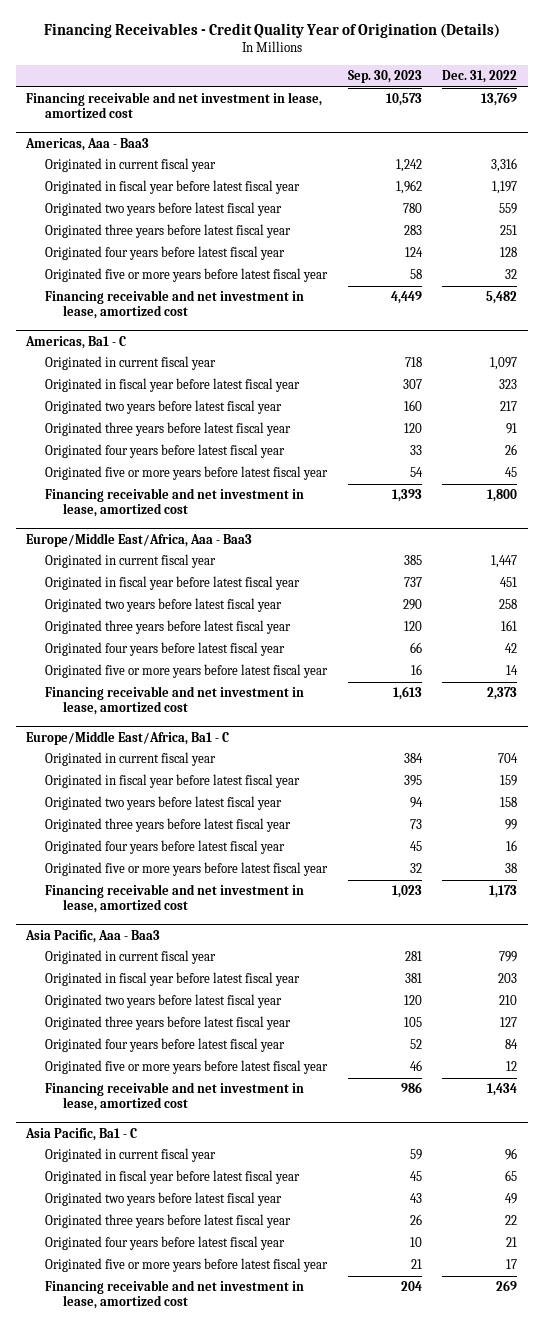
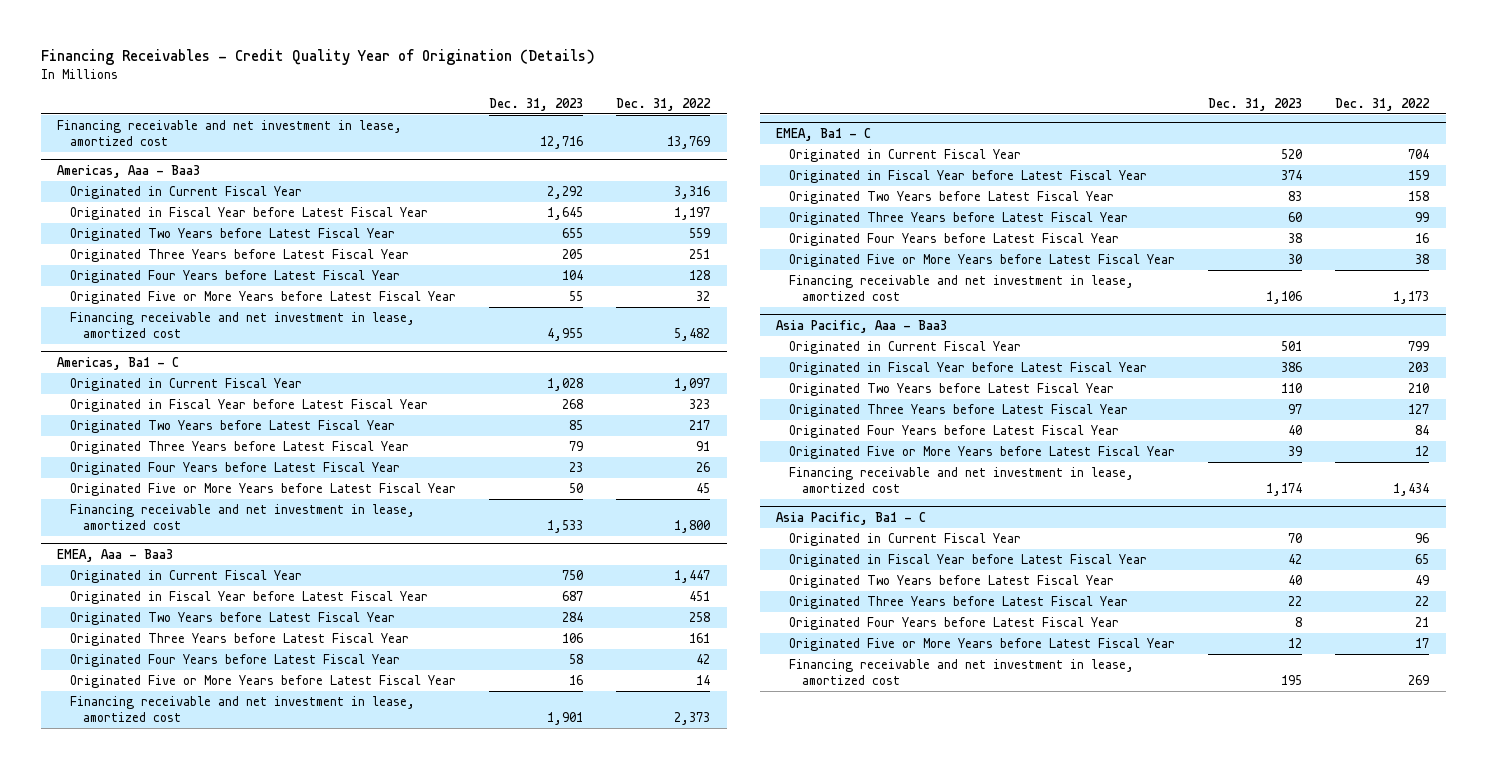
- | Sep. 30, 2023 | Dec. 31, 2022
+ | Dec. 31, 2023 | Dec. 31, 2022
@ Americas, Aaa - Baa3
- Originated in current fiscal year | 1,242 | 3,316
- Originated in fiscal year before latest fiscal year | 1,962 | 1,197
- Originated two years before latest fiscal year | 780 | 559
- Originated three years before latest fiscal year | 283 | 251
- Originated four years before latest fiscal year | 124 | 128
- Originated five or more years before latest fiscal year | 58 | 32
+ Originated in Current Fiscal Year | 2,292 | 3,316
+ Originated in Fiscal Year before Latest Fiscal Year | 1,645 | 1,197
+ Originated Two Years before Latest Fiscal Year | 655 | 559
+ Originated Three Years before Latest Fiscal Year | 205 | 251
+ Originated Four Years before Latest Fiscal Year | 104 | 128
+ Originated Five or More Years before Latest Fiscal Year | 55 | 32
@ Americas, Ba1 - C
- Originated in current fiscal year | 718 | 1,097
- Originated in fiscal year before latest fiscal year | 307 | 323
- Originated two years before latest fiscal year | 160 | 217
- Originated three years before latest fiscal year | 120 | 91
- Originated four years before latest fiscal year | 33 | 26
- Originated five or more years before latest fiscal year | 54 | 45
+ Originated in Current Fiscal Year | 1,028 | 1,097
+ Originated in Fiscal Year before Latest Fiscal Year | 268 | 323
+ Originated Two Years before Latest Fiscal Year | 85 | 217
+ Originated Three Years before Latest Fiscal Year | 79 | 91
+ Originated Four Years before Latest Fiscal Year | 23 | 26
+ Originated Five or More Years before Latest Fiscal Year | 50 | 45
- Europe/Middle East/Africa, Aaa - Baa3
- Originated in current fiscal year | 385 | 1,447
- Originated in fiscal year before latest fiscal year | 737 | 451
- Originated two years before latest fiscal year | 290 | 258
- Originated three years before latest fiscal year | 120 | 161
- Originated four years before latest fiscal year | 66 | 42
- Originated five or more years before latest fiscal year | 16 | 14
+ EMEA, Aaa - Baa3
+ Originated in Current Fiscal Year | 750 | 1,447
+ Originated in Fiscal Year before Latest Fiscal Year | 687 | 451
+ Originated Two Years before Latest Fiscal Year | 284 | 258
+ Originated Three Years before Latest Fiscal Year | 106 | 161
+ Originated Four Years before Latest Fiscal Year | 58 | 42
+ Originated Five or More Years before Latest Fiscal Year | 16 | 14
- Europe/Middle East/Africa, Ba1 - C
- Originated in current fiscal year | 384 | 704
- Originated in fiscal year before latest fiscal year | 395 | 159
- Originated two years before latest fiscal year | 94 | 158
- Originated three years before latest fiscal year | 73 | 99
- Originated four years before latest fiscal year | 45 | 16
- Originated five or more years before latest fiscal year | 32 | 38
+ EMEA, Ba1 - C
+ Originated in Current Fiscal Year | 520 | 704
+ Originated in Fiscal Year before Latest Fiscal Year | 374 | 159
+ Originated Two Years before Latest Fiscal Year | 83 | 158
+ Originated Three Years before Latest Fiscal Year | 60 | 99
+ Originated Four Years before Latest Fiscal Year | 38 | 16
+ Originated Five or More Years before Latest Fiscal Year | 30 | 38
@ Asia Pacific, Aaa - Baa3
- Originated in current fiscal year | 281 | 799
- Originated in fiscal year before latest fiscal year | 381 | 203
- Originated two years before latest fiscal year | 120 | 210
- Originated three years before latest fiscal year | 105 | 127
- Originated four years before latest fiscal year | 52 | 84
- Originated five or more years before latest fiscal year | 46 | 12
+ Originated in Current Fiscal Year | 501 | 799
+ Originated in Fiscal Year before Latest Fiscal Year | 386 | 203
+ Originated Two Years before Latest Fiscal Year | 110 | 210
+ Originated Three Years before Latest Fiscal Year | 97 | 127
+ Originated Four Years before Latest Fiscal Year | 40 | 84
+ Originated Five or More Years before Latest Fiscal Year | 39 | 12
@ Asia Pacific, Ba1 - C
- Originated in current fiscal year | 59 | 96
- Originated in fiscal year before latest fiscal year | 45 | 65
- Originated two years before latest fiscal year | 43 | 49
- Originated three years before latest fiscal year | 26 | 22
- Originated four years before latest fiscal year | 10 | 21
- Originated five or more years before latest fiscal year | 21 | 17
+ Originated in Current Fiscal Year | 70 | 96
+ Originated in Fiscal Year before Latest Fiscal Year | 42 | 65
+ Originated Two Years before Latest Fiscal Year | 40 | 49
+ Originated Three Years before Latest Fiscal Year | 22 | 22
+ Originated Four Years before Latest Fiscal Year | 8 | 21
+ Originated Five or More Years before Latest Fiscal Year | 12 | 17

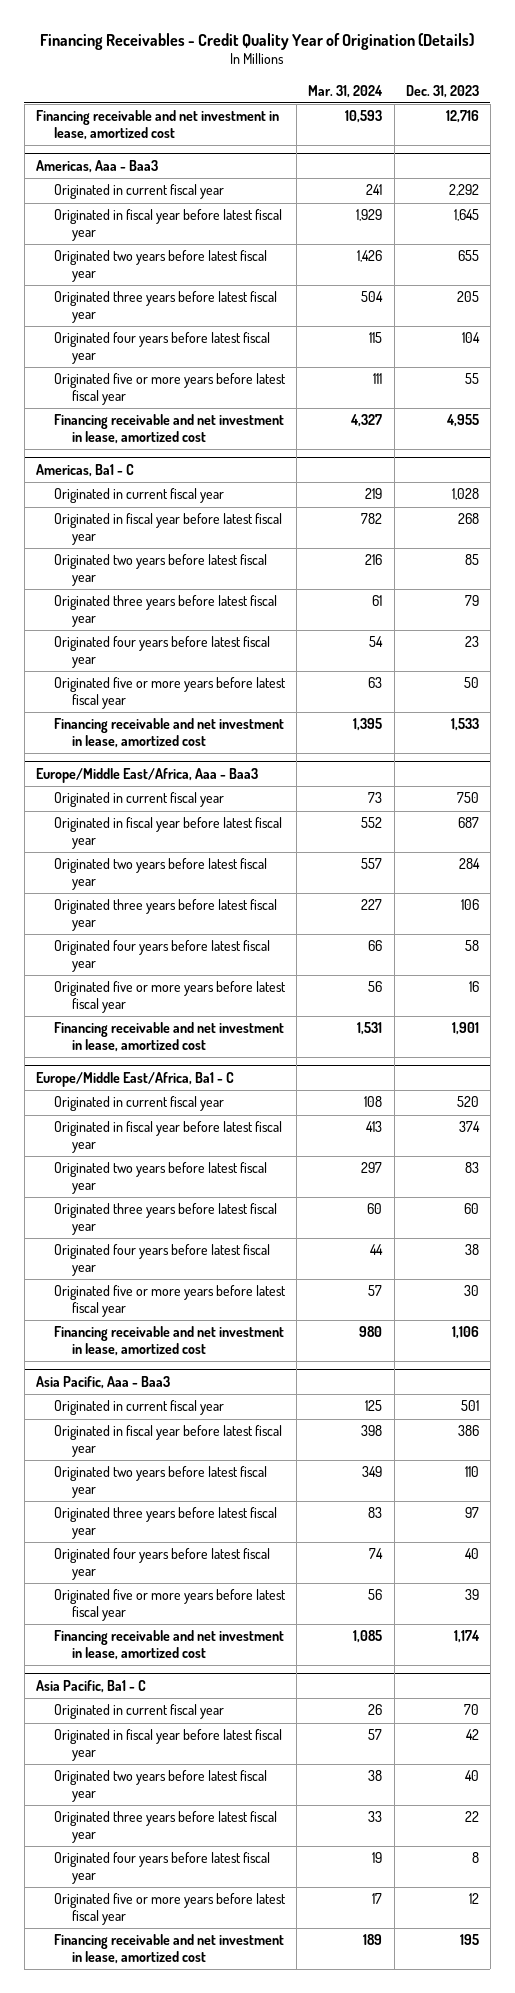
- | Dec. 31, 2023 | Dec. 31, 2022
+ | Mar. 31, 2024 | Dec. 31, 2023
@ Americas, Aaa - Baa3
- Originated in Current Fiscal Year | 2,292 | 3,316
- Originated in Fiscal Year before Latest Fiscal Year | 1,645 | 1,197
- Originated Two Years before Latest Fiscal Year | 655 | 559
- Originated Three Years before Latest Fiscal Year | 205 | 251
- Originated Four Years before Latest Fiscal Year | 104 | 128
- Originated Five or More Years before Latest Fiscal Year | 55 | 32
+ Originated in current fiscal year | 241 | 2,292
+ Originated in fiscal year before latest fiscal year | 1,929 | 1,645
+ Originated two years before latest fiscal year | 1,426 | 655
+ Originated three years before latest fiscal year | 504 | 205
+ Originated four years before latest fiscal year | 115 | 104
+ Originated five or more years before latest fiscal year | 111 | 55
@ Americas, Ba1 - C
- Originated in Current Fiscal Year | 1,028 | 1,097
- Originated in Fiscal Year before Latest Fiscal Year | 268 | 323
- Originated Two Years before Latest Fiscal Year | 85 | 217
- Originated Three Years before Latest Fiscal Year | 79 | 91
- Originated Four Years before Latest Fiscal Year | 23 | 26
- Originated Five or More Years before Latest Fiscal Year | 50 | 45
+ Originated in current fiscal year | 219 | 1,028
+ Originated in fiscal year before latest fiscal year | 782 | 268
+ Originated two years before latest fiscal year | 216 | 85
+ Originated three years before latest fiscal year | 61 | 79
+ Originated four years before latest fiscal year | 54 | 23
+ Originated five or more years before latest fiscal year | 63 | 50
- EMEA, Aaa - Baa3
- Originated in Current Fiscal Year | 750 | 1,447
- Originated in Fiscal Year before Latest Fiscal Year | 687 | 451
- Originated Two Years before Latest Fiscal Year | 284 | 258
- Originated Three Years before Latest Fiscal Year | 106 | 161
- Originated Four Years before Latest Fiscal Year | 58 | 42
- Originated Five or More Years before Latest Fiscal Year | 16 | 14
+ Europe/Middle East/Africa, Aaa - Baa3
+ Originated in current fiscal year | 73 | 750
+ Originated in fiscal year before latest fiscal year | 552 | 687
+ Originated two years before latest fiscal year | 557 | 284
+ Originated three years before latest fiscal year | 227 | 106
+ Originated four years before latest fiscal year | 66 | 58
+ Originated five or more years before latest fiscal year | 56 | 16
- EMEA, Ba1 - C
- Originated in Current Fiscal Year | 520 | 704
- Originated in Fiscal Year before Latest Fiscal Year | 374 | 159
- Originated Two Years before Latest Fiscal Year | 83 | 158
- Originated Three Years before Latest Fiscal Year | 60 | 99
- Originated Four Years before Latest Fiscal Year | 38 | 16
- Originated Five or More Years before Latest Fiscal Year | 30 | 38
+ Europe/Middle East/Africa, Ba1 - C
+ Originated in current fiscal year | 108 | 520
+ Originated in fiscal year before latest fiscal year | 413 | 374
+ Originated two years before latest fiscal year | 297 | 83
+ Originated three years before latest fiscal year | 60 | 60
+ Originated four years before latest fiscal year | 44 | 38
+ Originated five or more years before latest fiscal year | 57 | 30
@ Asia Pacific, Aaa - Baa3
- Originated in Current Fiscal Year | 501 | 799
- Originated in Fiscal Year before Latest Fiscal Year | 386 | 203
- Originated Two Years before Latest Fiscal Year | 110 | 210
- Originated Three Years before Latest Fiscal Year | 97 | 127
- Originated Four Years before Latest Fiscal Year | 40 | 84
- Originated Five or More Years before Latest Fiscal Year | 39 | 12
+ Originated in current fiscal year | 125 | 501
+ Originated in fiscal year before latest fiscal year | 398 | 386
+ Originated two years before latest fiscal year | 349 | 110
+ Originated three years before latest fiscal year | 83 | 97
+ Originated four years before latest fiscal year | 74 | 40
+ Originated five or more years before latest fiscal year | 56 | 39
@ Asia Pacific, Ba1 - C
- Originated in Current Fiscal Year | 70 | 96
- Originated in Fiscal Year before Latest Fiscal Year | 42 | 65
- Originated Two Years before Latest Fiscal Year | 40 | 49
- Originated Three Years before Latest Fiscal Year | 22 | 22
- Originated Four Years before Latest Fiscal Year | 8 | 21
- Originated Five or More Years before Latest Fiscal Year | 12 | 17
+ Originated in current fiscal year | 26 | 70
+ Originated in fiscal year before latest fiscal year | 57 | 42
+ Originated two years before latest fiscal year | 38 | 40
+ Originated three years before latest fiscal year | 33 | 22
+ Originated four years before latest fiscal year | 19 | 8
+ Originated five or more years before latest fiscal year | 17 | 12

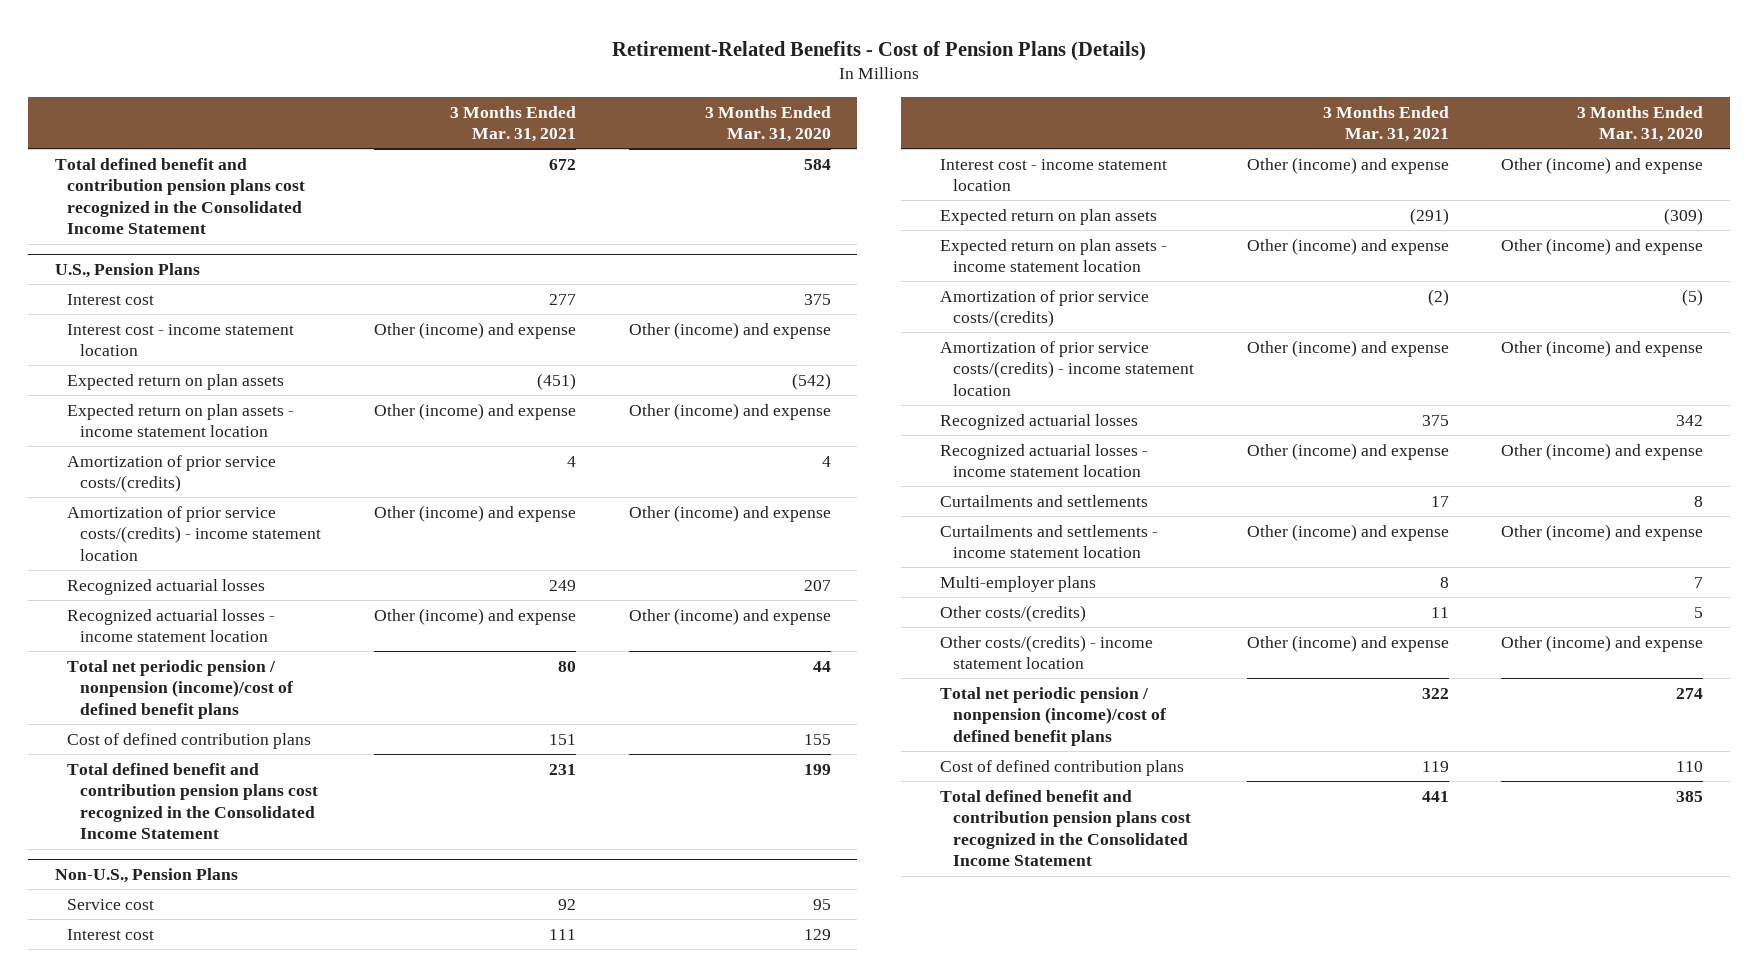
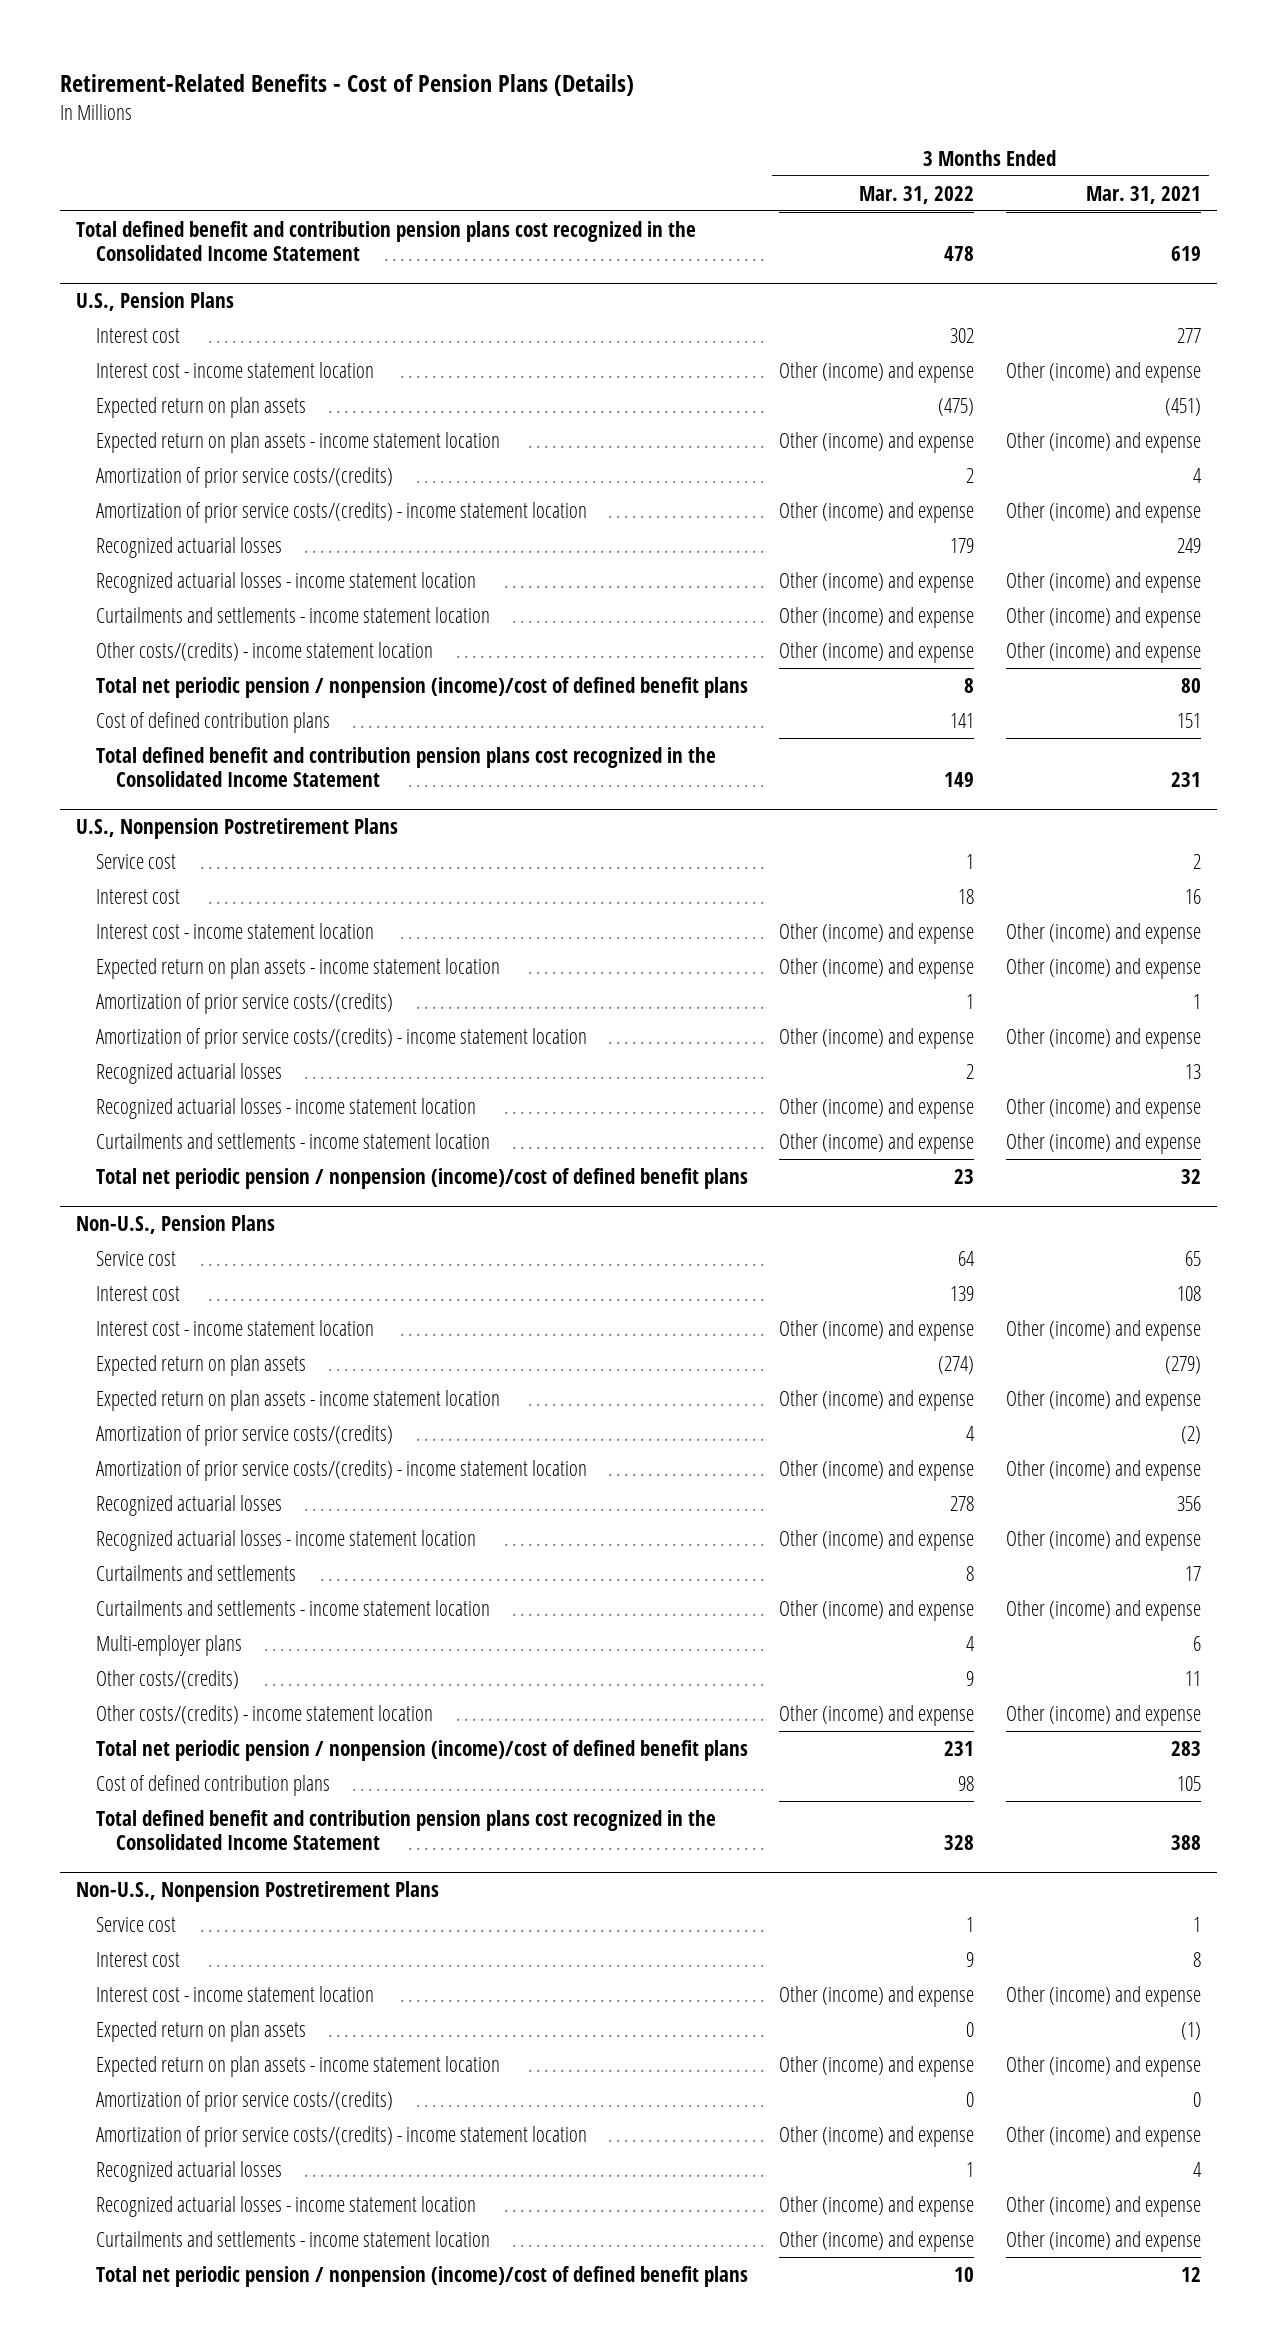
- | 3 Months Ended Mar. 31, 2021 | 3 Months Ended Mar. 31, 2020
+ | 3 Months Ended Mar. 31, 2022 | 3 Months Ended Mar. 31, 2021
- Total defined benefit and contribution pension plans cost recognized in the Consolidated Income Statement | 672 | 584
+ Total defined benefit and contribution pension plans cost recognized in the Consolidated Income Statement | 478 | 619
@ U.S., Pension Plans
+ Curtailments and settlements - income statement location | Other (income) and expense | Other (income) and expense
+ Other costs/(credits) - income statement location | Other (income) and expense | Other (income) and expense
+ U.S., Nonpension Postretirement Plans
+ Service cost | 1 | 2
+ Interest cost | 18 | 16
+ Interest cost - income statement location | Other (income) and expense | Other (income) and expense
+ Expected return on plan assets - income statement location | Other (income) and expense | Other (income) and expense
+ Amortization of prior service costs/(credits) | 1 | 1
+ Amortization of prior service costs/(credits) - income statement location | Other (income) and expense | Other (income) and expense
+ Recognized actuarial losses | 2 | 13
+ Recognized actuarial losses - income statement location | Other (income) and expense | Other (income) and expense
+ Curtailments and settlements - income statement location | Other (income) and expense | Other (income) and expense
+ Total net periodic pension / nonpension (income)/cost of defined benefit plans | 23 | 32
@ Non-U.S., Pension Plans
- Service cost | 92 | 95
- Interest cost | 111 | 129
+ Service cost | 64 | 65
+ Interest cost | 139 | 108
- Expected return on plan assets | (291) | (309)
+ Expected return on plan assets | (274) | (279)
- Recognized actuarial losses | 375 | 342
+ Recognized actuarial losses | 278 | 356
- Multi-employer plans | 8 | 7
+ Multi-employer plans | 4 | 6
- Total net periodic pension / nonpension (income)/cost of defined benefit plans | 322 | 274
- Cost of defined contribution plans | 119 | 110
- Total defined benefit and contribution pension plans cost recognized in the Consolidated Income Statement | 441 | 385
+ Total net periodic pension / nonpension (income)/cost of defined benefit plans | 231 | 283
+ Cost of defined contribution plans | 98 | 105
+ Total defined benefit and contribution pension plans cost recognized in the Consolidated Income Statement | 328 | 388
+ Non-U.S., Nonpension Postretirement Plans
+ Service cost | 1 | 1
+ Interest cost | 9 | 8
+ Interest cost - income statement location | Other (income) and expense | Other (income) and expense
+ Expected return on plan assets | 0 | (1)
+ Expected return on plan assets - income statement location | Other (income) and expense | Other (income) and expense
+ Amortization of prior service costs/(credits) | 0 | 0
+ Amortization of prior service costs/(credits) - income statement location | Other (income) and expense | Other (income) and expense
+ Recognized actuarial losses | 1 | 4
+ Recognized actuarial losses - income statement location | Other (income) and expense | Other (income) and expense
+ Curtailments and settlements - income statement location | Other (income) and expense | Other (income) and expense
+ Total net periodic pension / nonpension (income)/cost of defined benefit plans | 10 | 12

